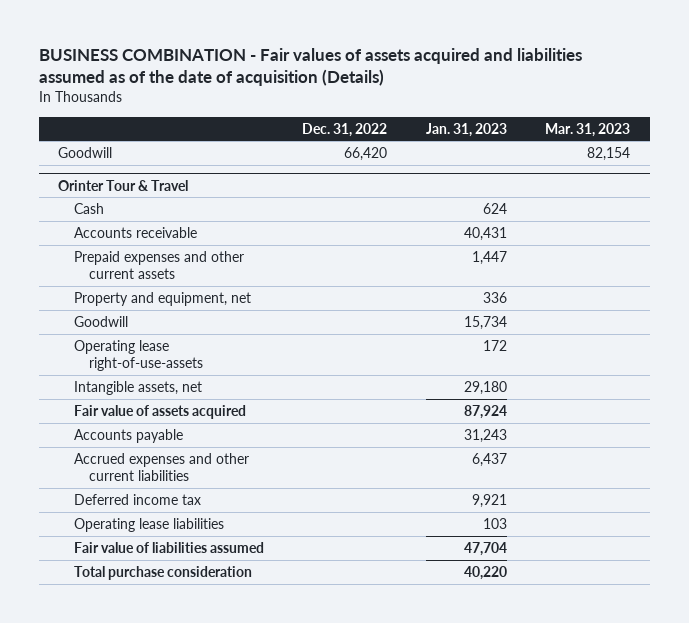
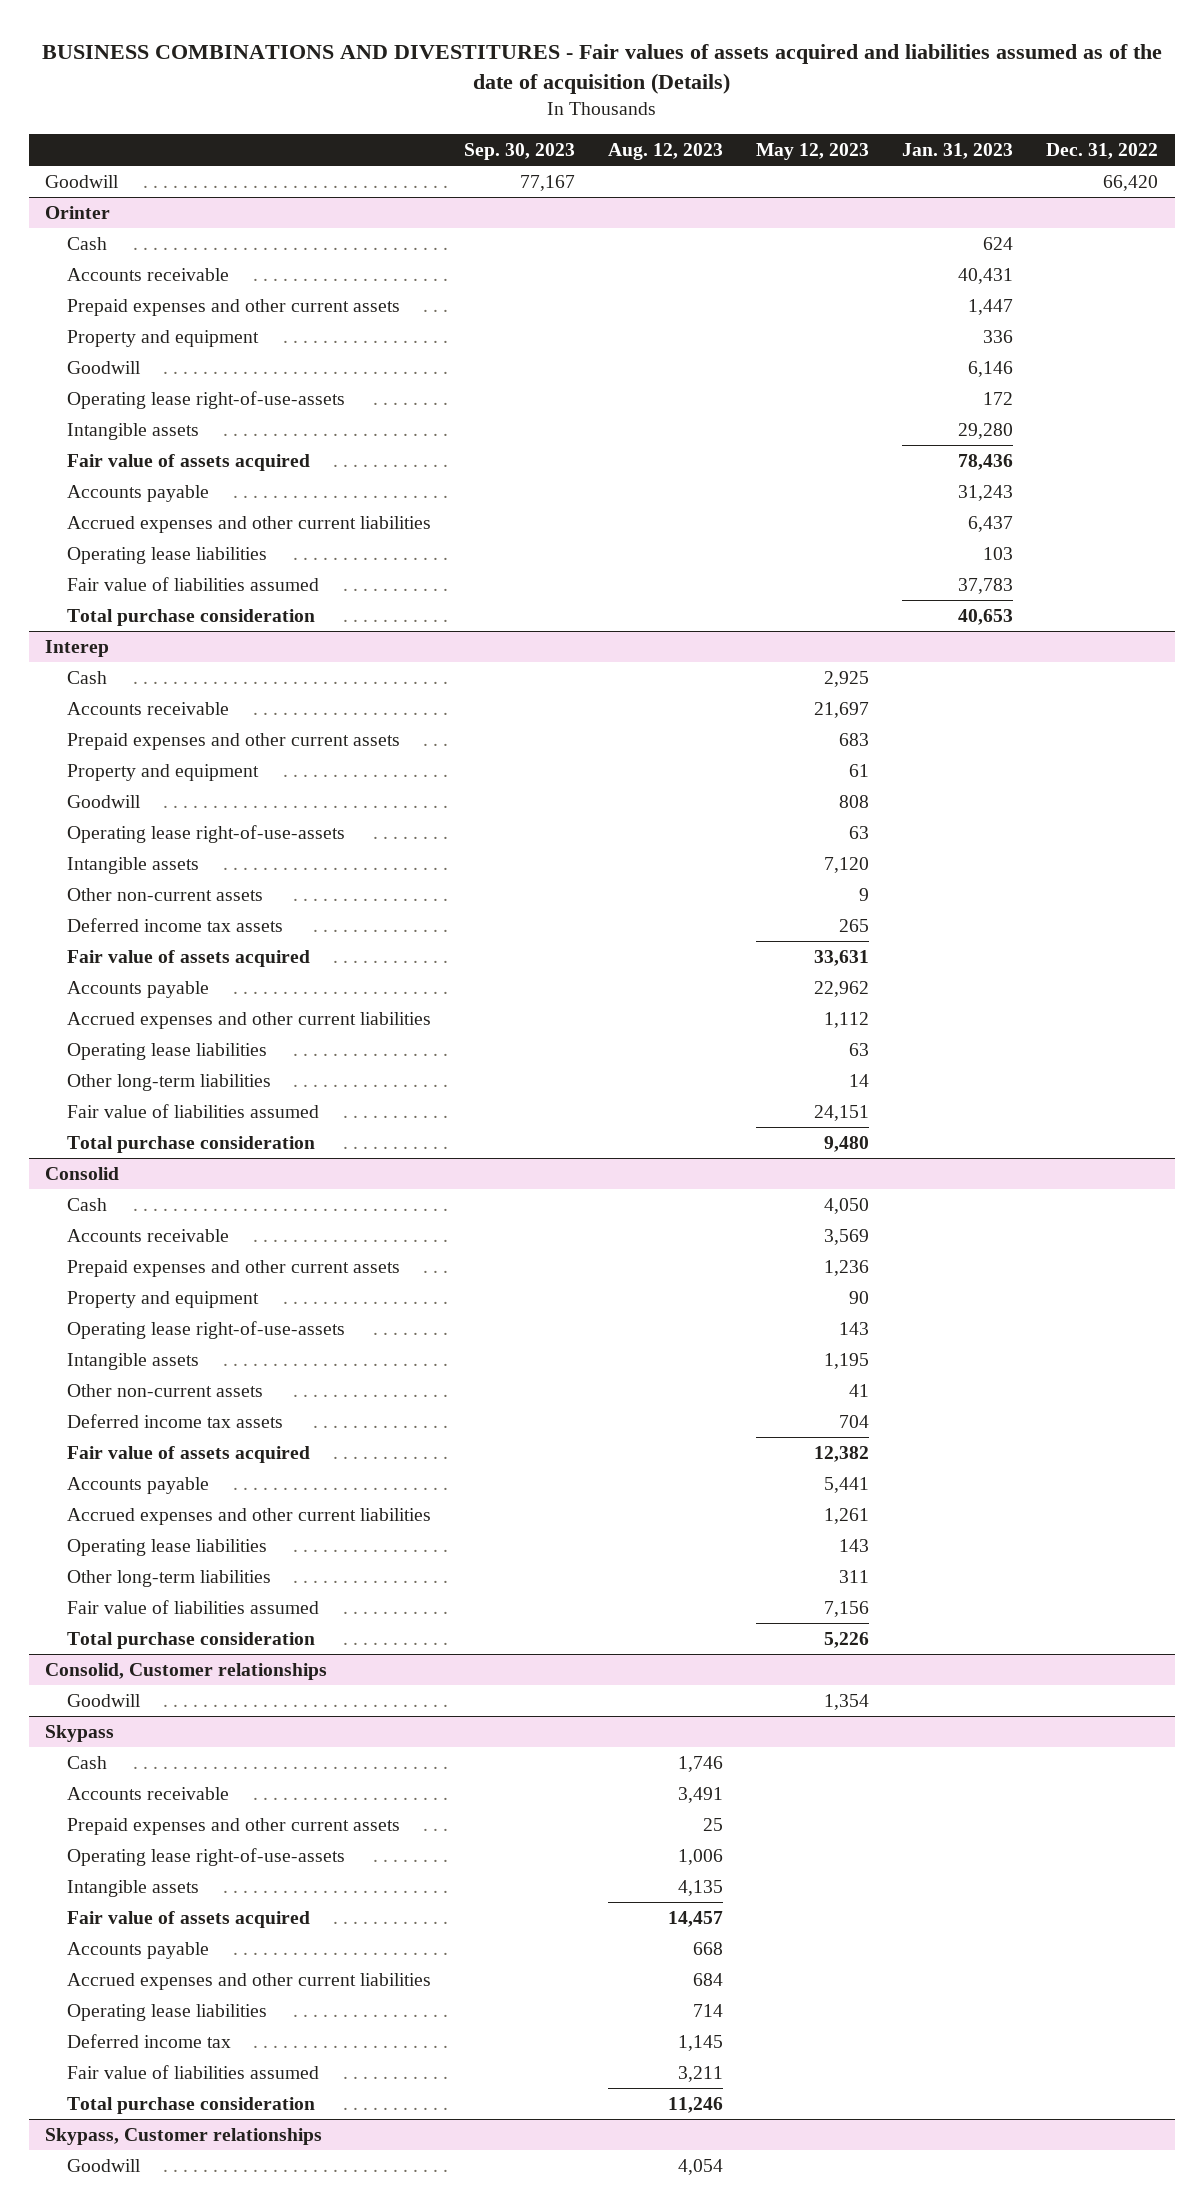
- BUSINESS COMBINATION - Fair values of assets acquired and liabilities assumed as of the date of acquisition (Details)
+ BUSINESS COMBINATIONS AND DIVESTITURES - Fair values of assets acquired and liabilities assumed as of the date of acquisition (Details)
- | Dec. 31, 2022 | Jan. 31, 2023 | Mar. 31, 2023
+ | Sep. 30, 2023 | Aug. 12, 2023 | May 12, 2023 | Jan. 31, 2023 | Dec. 31, 2022
- Orinter Tour & Travel
+ Orinter
- Property and equipment, net | | 336 |
- Goodwill | | 15,734 |
+ Property and equipment | | | | 336 |
+ Goodwill | | | | 6,146 |
- Intangible assets, net | | 29,180 |
- Fair value of assets acquired | | 87,924 |
+ Intangible assets | | | | 29,280 |
+ Fair value of assets acquired | | | | 78,436 |
- Deferred income tax | | 9,921 |
- Fair value of liabilities assumed | | 47,704 |
- Total purchase consideration | | 40,220 |
+ Fair value of liabilities assumed | | | | 37,783 |
+ Total purchase consideration | | | | 40,653 |
+ Interep
+ Cash | | | 2,925 | |
+ Accounts receivable | | | 21,697 | |
+ Prepaid expenses and other current assets | | | 683 | |
+ Property and equipment | | | 61 | |
+ Goodwill | | | 808 | |
+ Operating lease right-of-use-assets | | | 63 | |
+ Intangible assets | | | 7,120 | |
+ Other non-current assets | | | 9 | |
+ Deferred income tax assets | | | 265 | |
+ Fair value of assets acquired | | | 33,631 | |
+ Accounts payable | | | 22,962 | |
+ Accrued expenses and other current liabilities | | | 1,112 | |
+ Operating lease liabilities | | | 63 | |
+ Other long-term liabilities | | | 14 | |
+ Fair value of liabilities assumed | | | 24,151 | |
+ Total purchase consideration | | | 9,480 | |
+ Consolid
+ Cash | | | 4,050 | |
+ Accounts receivable | | | 3,569 | |
+ Prepaid expenses and other current assets | | | 1,236 | |
+ Property and equipment | | | 90 | |
+ Operating lease right-of-use-assets | | | 143 | |
+ Intangible assets | | | 1,195 | |
+ Other non-current assets | | | 41 | |
+ Deferred income tax assets | | | 704 | |
+ Fair value of assets acquired | | | 12,382 | |
+ Accounts payable | | | 5,441 | |
+ Accrued expenses and other current liabilities | | | 1,261 | |
+ Operating lease liabilities | | | 143 | |
+ Other long-term liabilities | | | 311 | |
+ Fair value of liabilities assumed | | | 7,156 | |
+ Total purchase consideration | | | 5,226 | |
+ Consolid, Customer relationships
+ Goodwill | | | 1,354 | |
+ Skypass
+ Cash | | 1,746 | | |
+ Accounts receivable | | 3,491 | | |
+ Prepaid expenses and other current assets | | 25 | | |
+ Operating lease right-of-use-assets | | 1,006 | | |
+ Intangible assets | | 4,135 | | |
+ Fair value of assets acquired | | 14,457 | | |
+ Accounts payable | | 668 | | |
+ Accrued expenses and other current liabilities | | 684 | | |
+ Operating lease liabilities | | 714 | | |
+ Deferred income tax | | 1,145 | | |
+ Fair value of liabilities assumed | | 3,211 | | |
+ Total purchase consideration | | 11,246 | | |
+ Skypass, Customer relationships
+ Goodwill | | 4,054 | | |

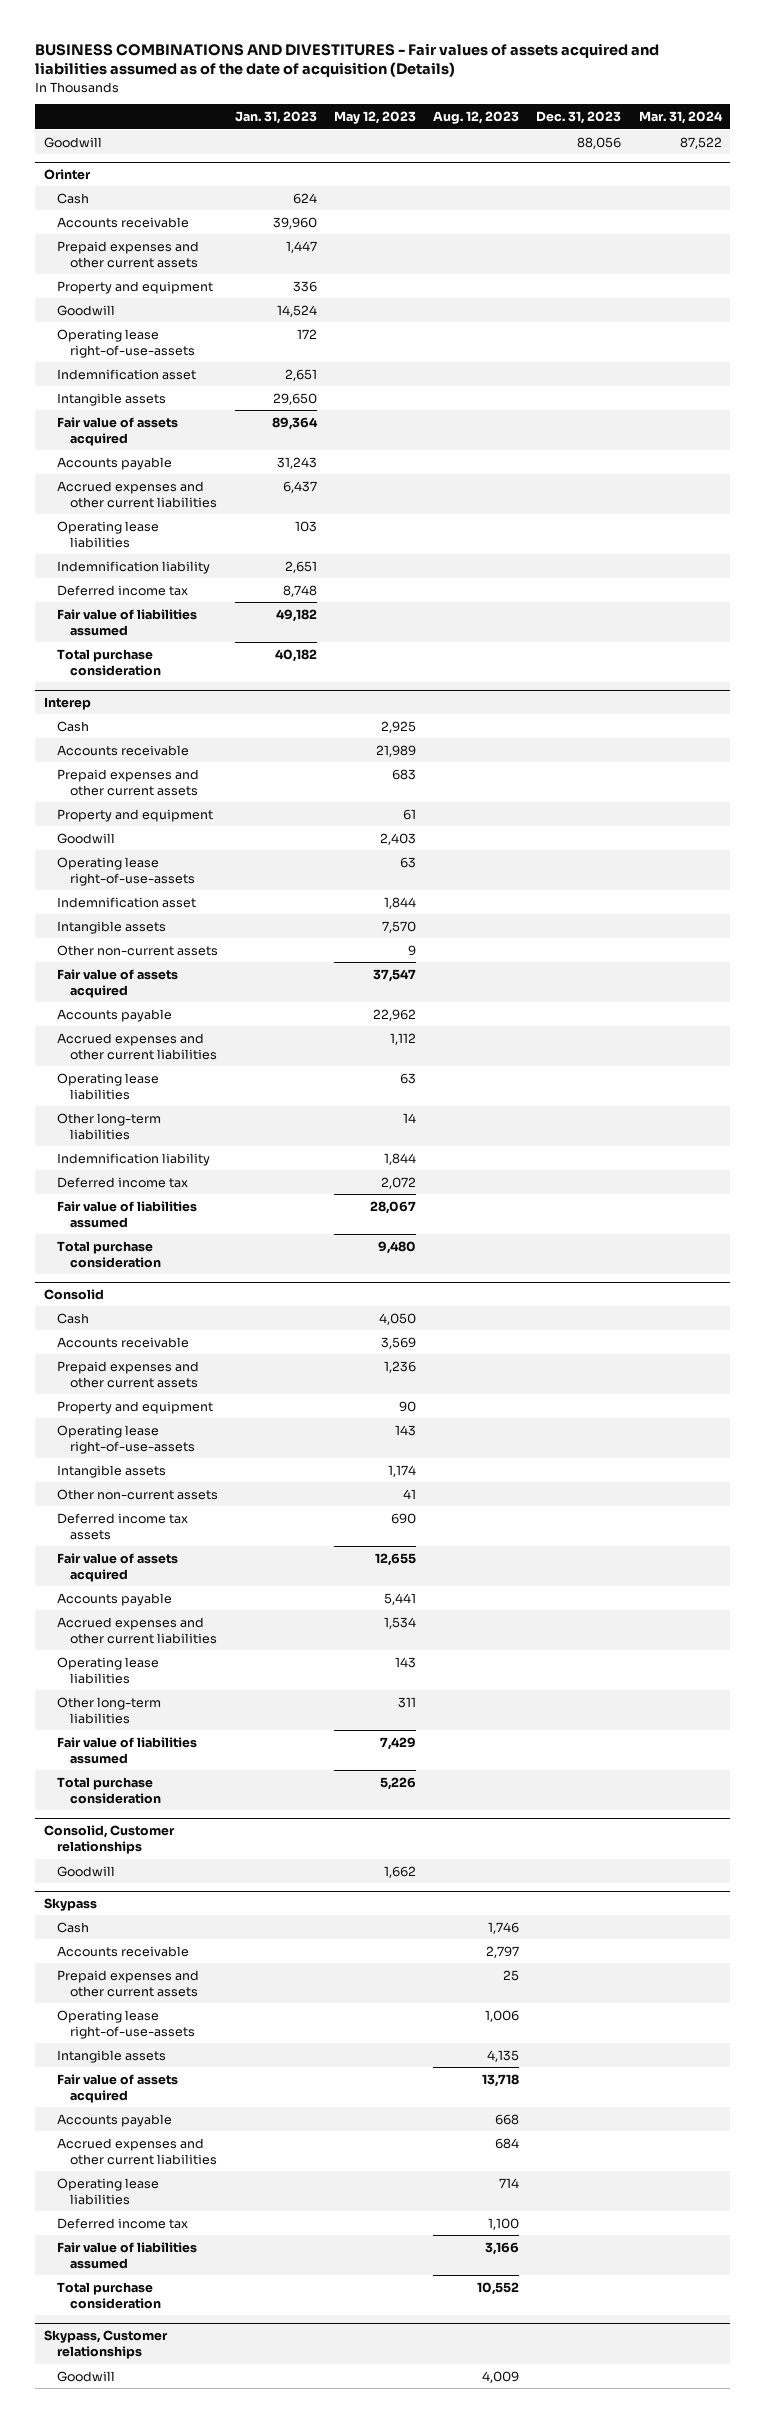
- | Sep. 30, 2023 | Aug. 12, 2023 | May 12, 2023 | Jan. 31, 2023 | Dec. 31, 2022
+ | Jan. 31, 2023 | May 12, 2023 | Aug. 12, 2023 | Dec. 31, 2023 | Mar. 31, 2024
@ Orinter
- Accounts receivable | | | | 40,431 |
+ Accounts receivable | 39,960 | | | |
- Goodwill | | | | 6,146 |
+ Goodwill | 14,524 | | | |
- Intangible assets | | | | 29,280 |
- Fair value of assets acquired | | | | 78,436 |
+ Indemnification asset | 2,651 | | | |
+ Intangible assets | 29,650 | | | |
+ Fair value of assets acquired | 89,364 | | | |
- Fair value of liabilities assumed | | | | 37,783 |
- Total purchase consideration | | | | 40,653 |
+ Indemnification liability | 2,651 | | | |
+ Deferred income tax | 8,748 | | | |
+ Fair value of liabilities assumed | 49,182 | | | |
+ Total purchase consideration | 40,182 | | | |
@ Interep
- Accounts receivable | | | 21,697 | |
+ Accounts receivable | | 21,989 | | |
- Goodwill | | | 808 | |
+ Goodwill | | 2,403 | | |
- Intangible assets | | | 7,120 | |
+ Indemnification asset | | 1,844 | | |
+ Intangible assets | | 7,570 | | |
- Deferred income tax assets | | | 265 | |
- Fair value of assets acquired | | | 33,631 | |
+ Fair value of assets acquired | | 37,547 | | |
- Fair value of liabilities assumed | | | 24,151 | |
+ Indemnification liability | | 1,844 | | |
+ Deferred income tax | | 2,072 | | |
+ Fair value of liabilities assumed | | 28,067 | | |
@ Consolid
- Intangible assets | | | 1,195 | |
+ Intangible assets | | 1,174 | | |
- Deferred income tax assets | | | 704 | |
- Fair value of assets acquired | | | 12,382 | |
+ Deferred income tax assets | | 690 | | |
+ Fair value of assets acquired | | 12,655 | | |
- Accrued expenses and other current liabilities | | | 1,261 | |
+ Accrued expenses and other current liabilities | | 1,534 | | |
- Fair value of liabilities assumed | | | 7,156 | |
+ Fair value of liabilities assumed | | 7,429 | | |
@ Consolid, Customer relationships
- Goodwill | | | 1,354 | |
+ Goodwill | | 1,662 | | |
@ Skypass
- Accounts receivable | | 3,491 | | |
+ Accounts receivable | | | 2,797 | |
- Fair value of assets acquired | | 14,457 | | |
+ Fair value of assets acquired | | | 13,718 | |
- Deferred income tax | | 1,145 | | |
- Fair value of liabilities assumed | | 3,211 | | |
- Total purchase consideration | | 11,246 | | |
+ Deferred income tax | | | 1,100 | |
+ Fair value of liabilities assumed | | | 3,166 | |
+ Total purchase consideration | | | 10,552 | |
@ Skypass, Customer relationships
- Goodwill | | 4,054 | | |
+ Goodwill | | | 4,009 | |

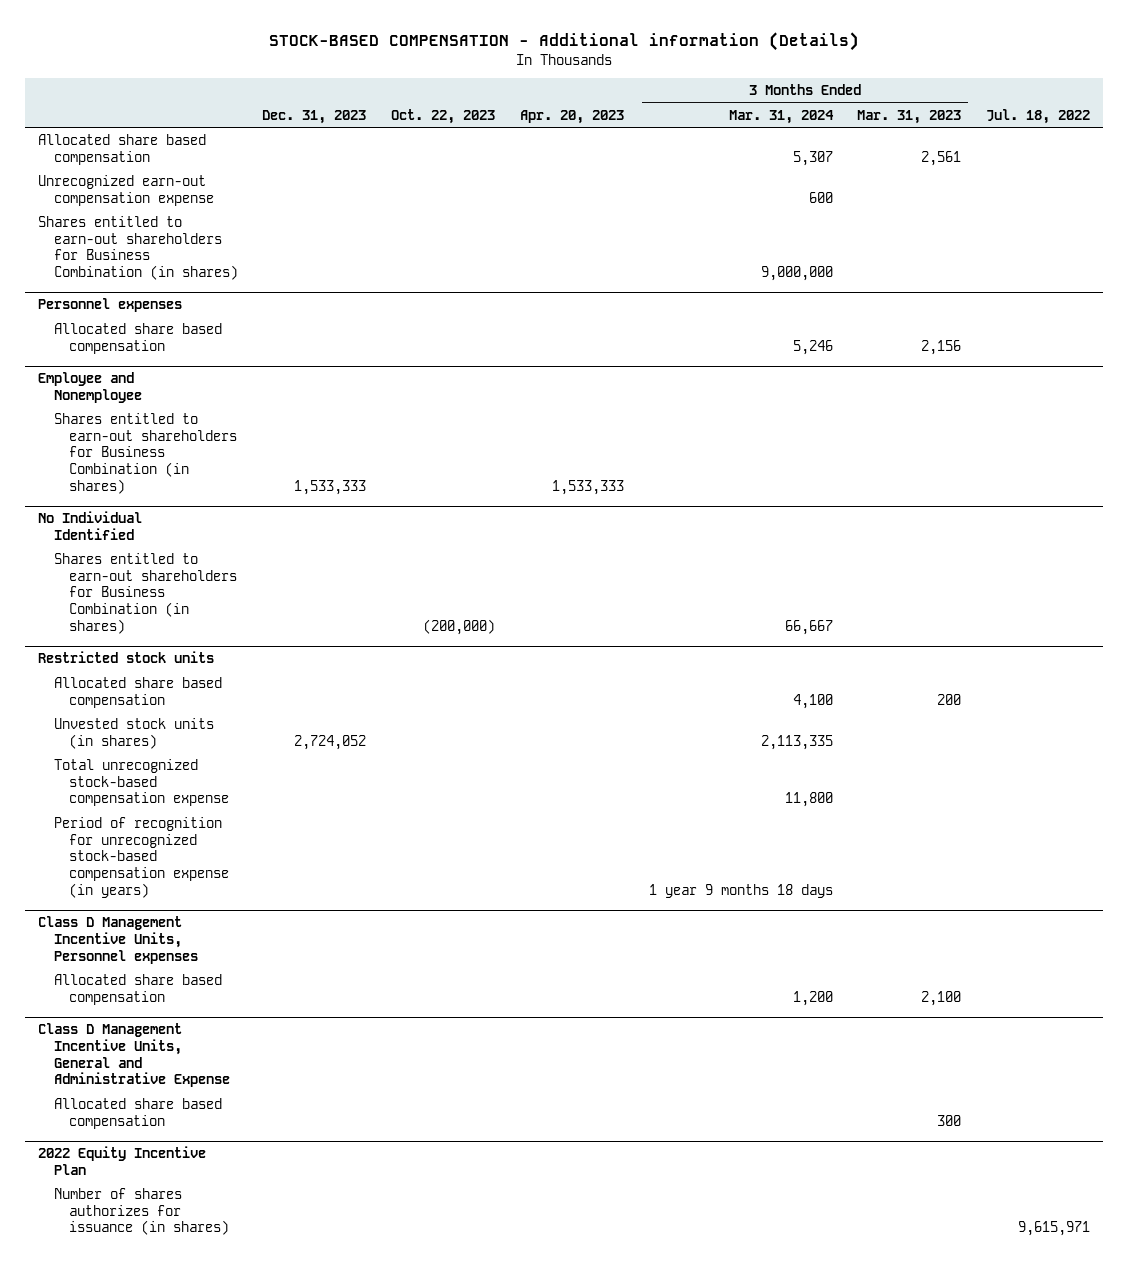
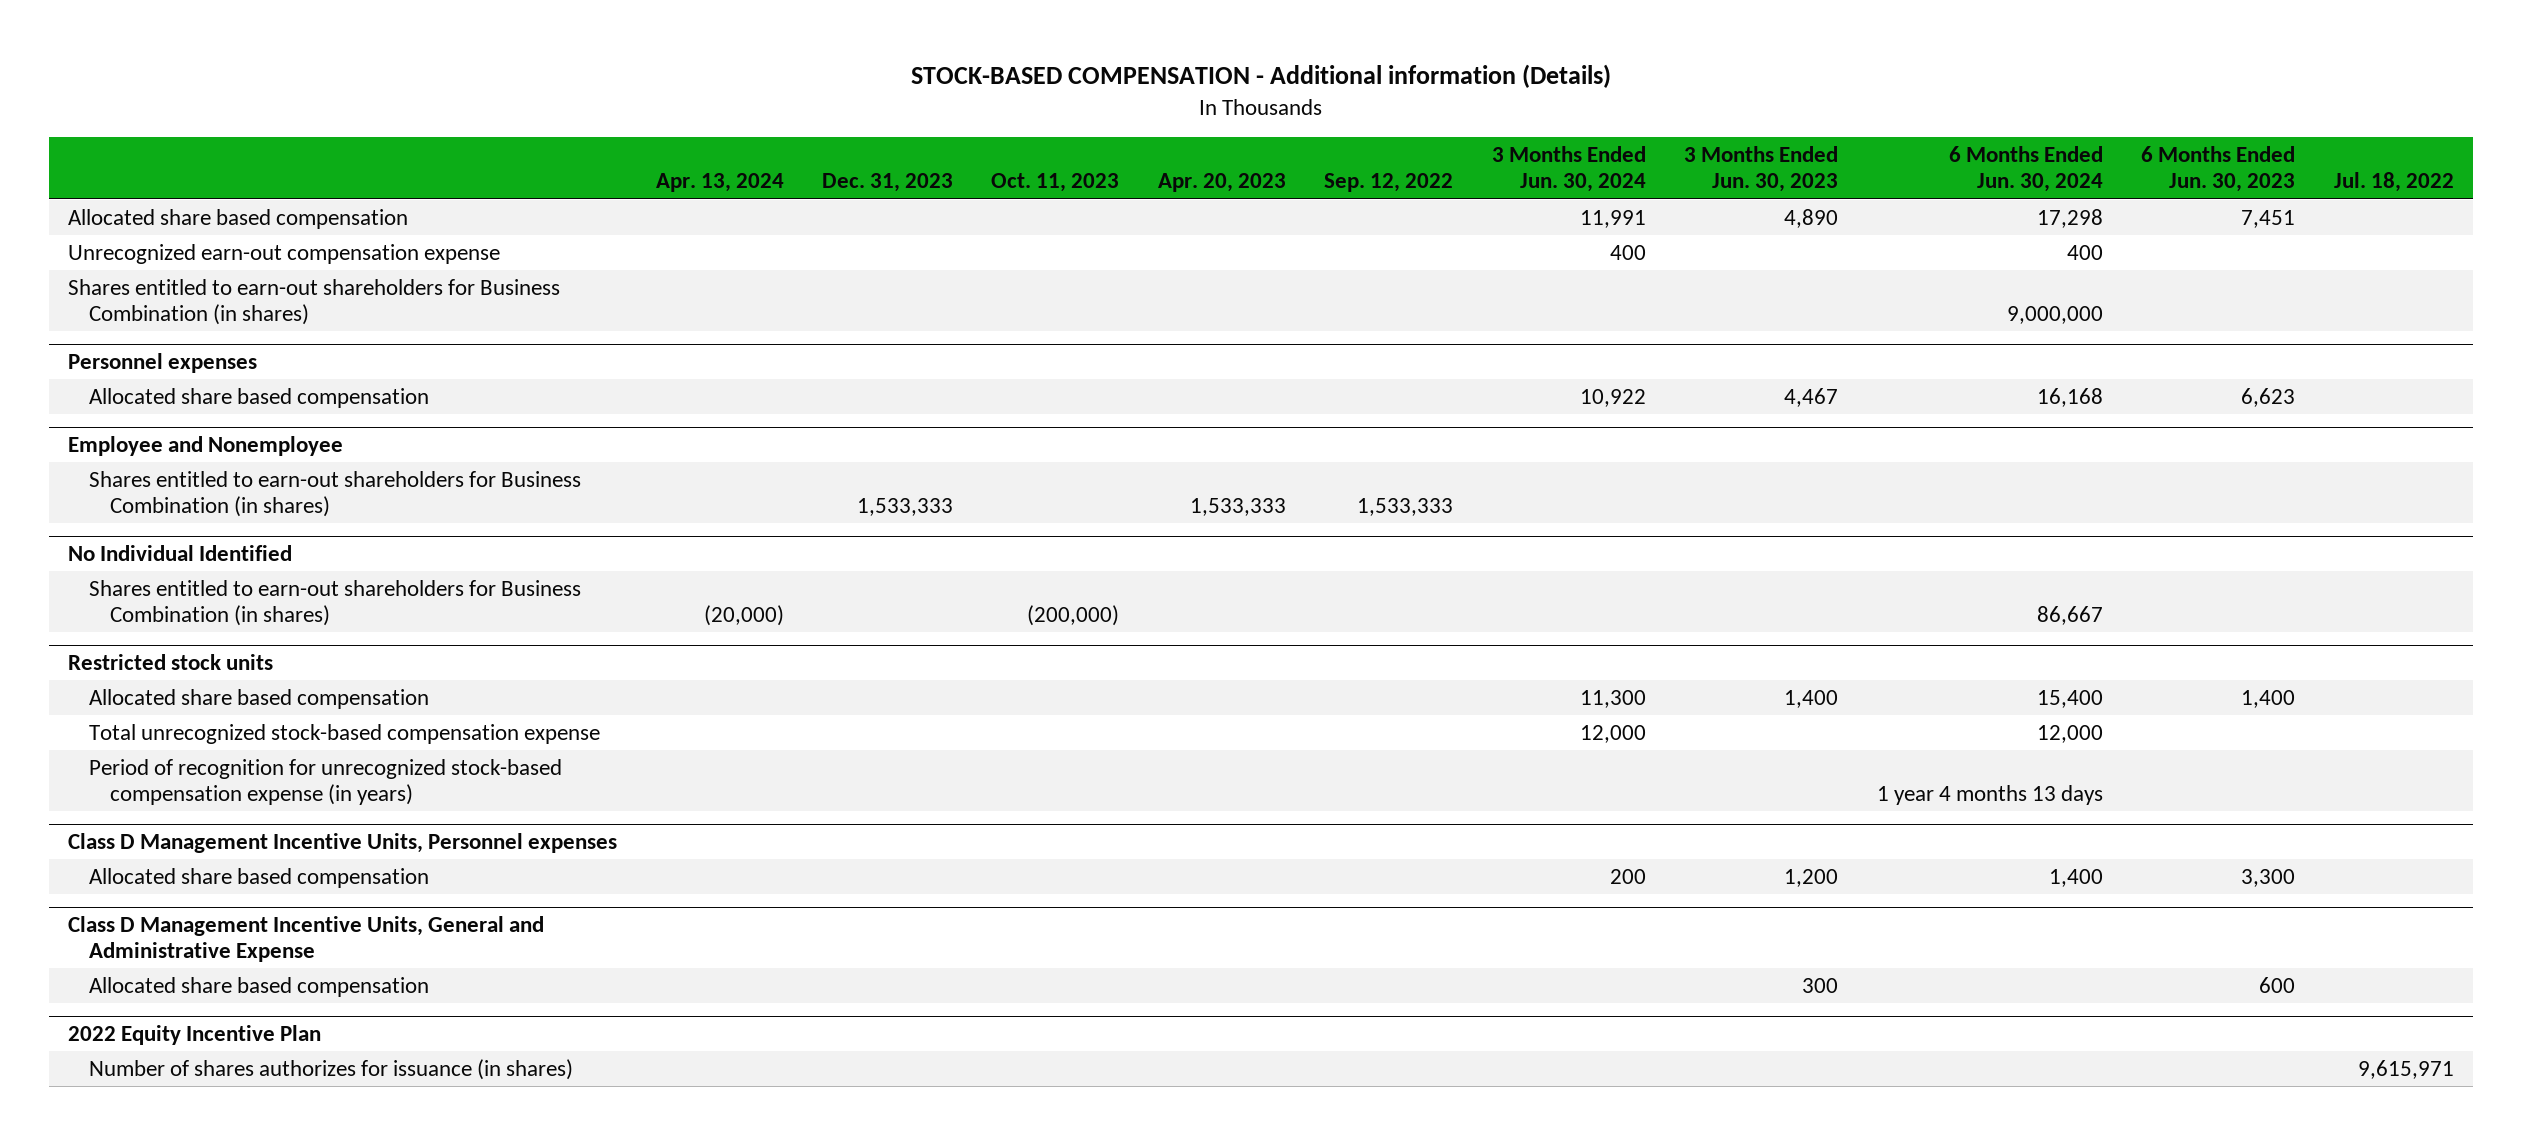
- | Dec. 31, 2023 | Oct. 22, 2023 | Apr. 20, 2023 | 3 Months Ended Mar. 31, 2024 | 3 Months Ended Mar. 31, 2023 | Jul. 18, 2022
+ | Apr. 13, 2024 | Dec. 31, 2023 | Oct. 11, 2023 | Apr. 20, 2023 | Sep. 12, 2022 | 3 Months Ended Jun. 30, 2024 | 3 Months Ended Jun. 30, 2023 | 6 Months Ended Jun. 30, 2024 | 6 Months Ended Jun. 30, 2023 | Jul. 18, 2022
@ Restricted stock units
- Unvested stock units (in shares) | 2,724,052 | | | 2,113,335 | |

